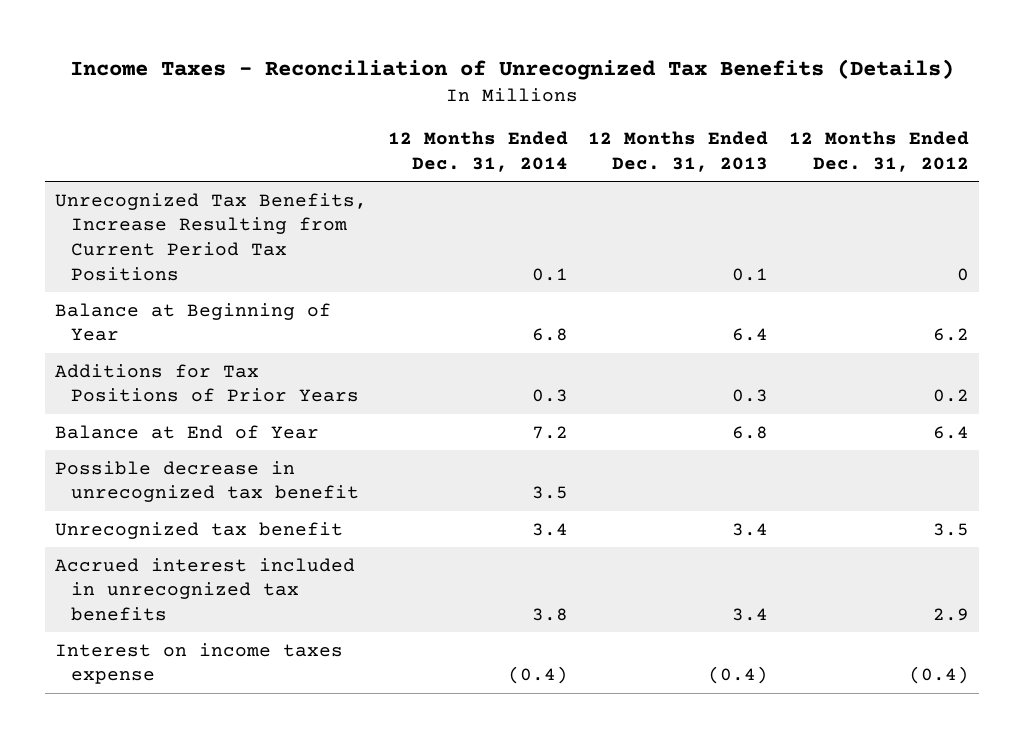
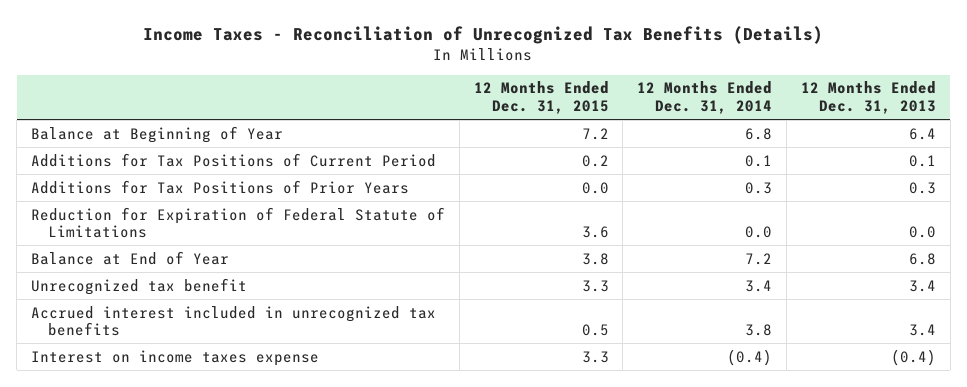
- | 12 Months Ended Dec. 31, 2014 | 12 Months Ended Dec. 31, 2013 | 12 Months Ended Dec. 31, 2012
+ | 12 Months Ended Dec. 31, 2015 | 12 Months Ended Dec. 31, 2014 | 12 Months Ended Dec. 31, 2013
- Unrecognized Tax Benefits, Increase Resulting from Current Period Tax Positions | 0.1 | 0.1 | 0
+ Additions for Tax Positions of Current Period | 0.2 | 0.1 | 0.1
+ Reduction for Expiration of Federal Statute of Limitations | 3.6 | 0.0 | 0.0
- Possible decrease in unrecognized tax benefit | 3.5 | |

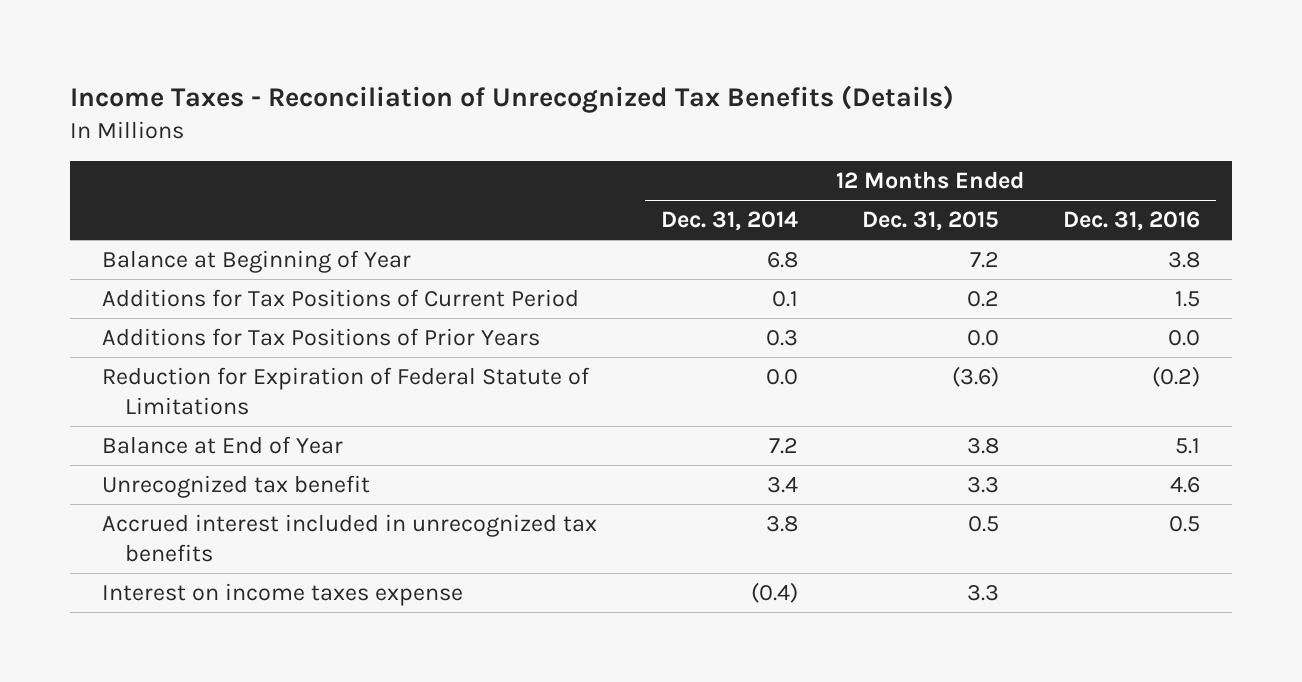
- | 12 Months Ended Dec. 31, 2015 | 12 Months Ended Dec. 31, 2014 | 12 Months Ended Dec. 31, 2013
+ | 12 Months Ended Dec. 31, 2014 | 12 Months Ended Dec. 31, 2015 | 12 Months Ended Dec. 31, 2016
- Reduction for Expiration of Federal Statute of Limitations | 3.6 | 0.0 | 0.0
+ Reduction for Expiration of Federal Statute of Limitations | 0.0 | (3.6) | (0.2)

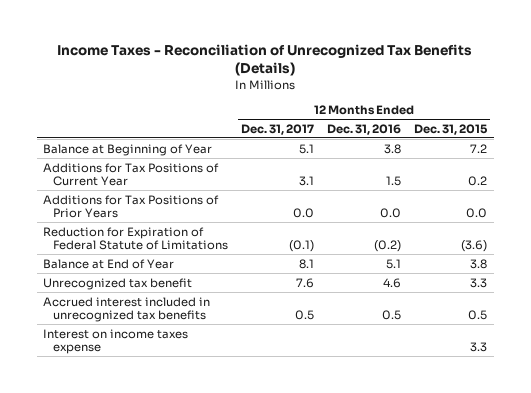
- | 12 Months Ended Dec. 31, 2014 | 12 Months Ended Dec. 31, 2015 | 12 Months Ended Dec. 31, 2016
+ | 12 Months Ended Dec. 31, 2017 | 12 Months Ended Dec. 31, 2016 | 12 Months Ended Dec. 31, 2015
- Additions for Tax Positions of Current Period | 0.1 | 0.2 | 1.5
+ Additions for Tax Positions of Current Year | 3.1 | 1.5 | 0.2

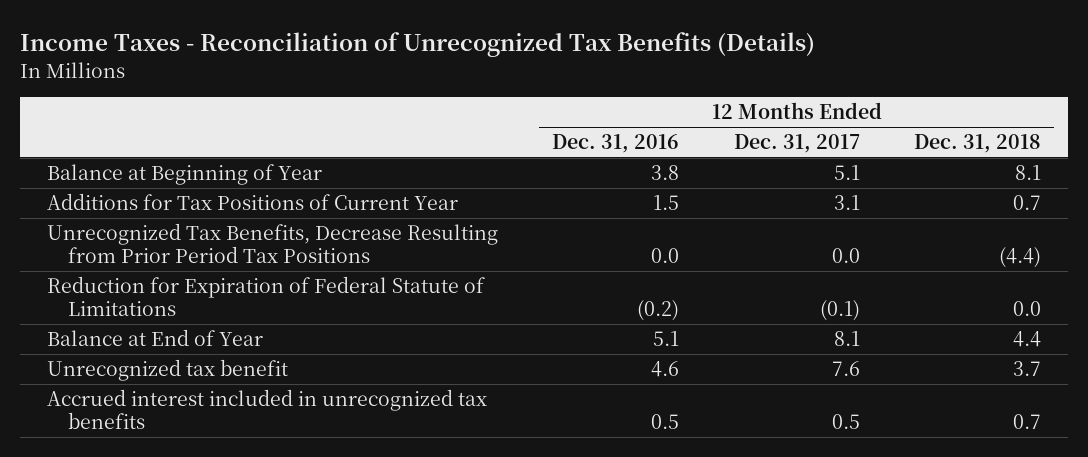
- | 12 Months Ended Dec. 31, 2017 | 12 Months Ended Dec. 31, 2016 | 12 Months Ended Dec. 31, 2015
+ | 12 Months Ended Dec. 31, 2016 | 12 Months Ended Dec. 31, 2017 | 12 Months Ended Dec. 31, 2018
- Additions for Tax Positions of Prior Years | 0.0 | 0.0 | 0.0
+ Unrecognized Tax Benefits, Decrease Resulting from Prior Period Tax Positions | 0.0 | 0.0 | (4.4)
- Interest on income taxes expense | | | 3.3

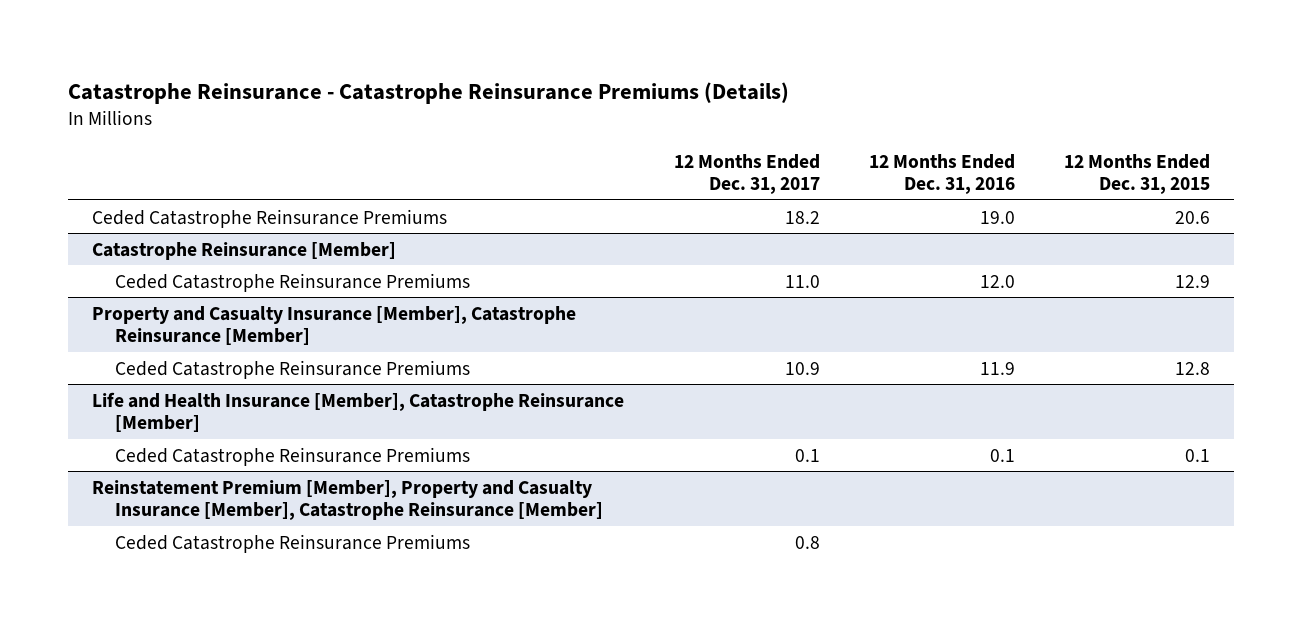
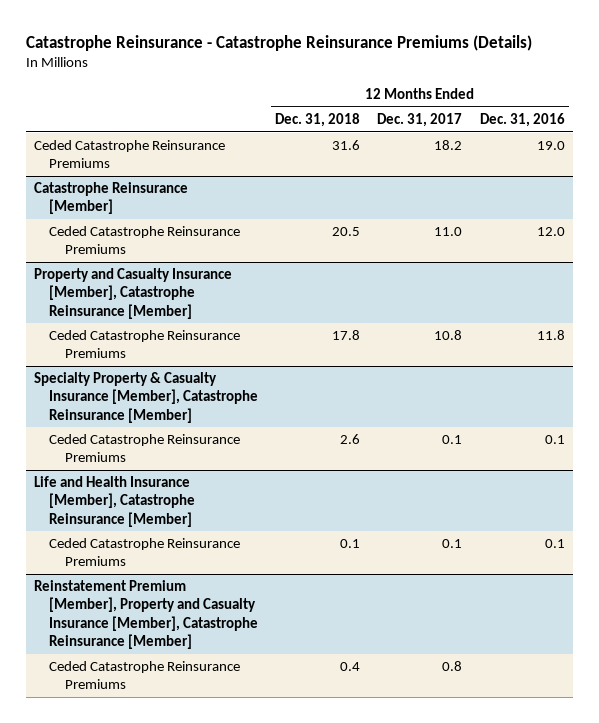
- | 12 Months Ended Dec. 31, 2017 | 12 Months Ended Dec. 31, 2016 | 12 Months Ended Dec. 31, 2015
+ | 12 Months Ended Dec. 31, 2018 | 12 Months Ended Dec. 31, 2017 | 12 Months Ended Dec. 31, 2016
@ Property and Casualty Insurance [Member], Catastrophe Reinsurance [Member]
- Ceded Catastrophe Reinsurance Premiums | 10.9 | 11.9 | 12.8
+ Ceded Catastrophe Reinsurance Premiums | 17.8 | 10.8 | 11.8
+ Specialty Property & Casualty Insurance [Member], Catastrophe Reinsurance [Member]
+ Ceded Catastrophe Reinsurance Premiums | 2.6 | 0.1 | 0.1

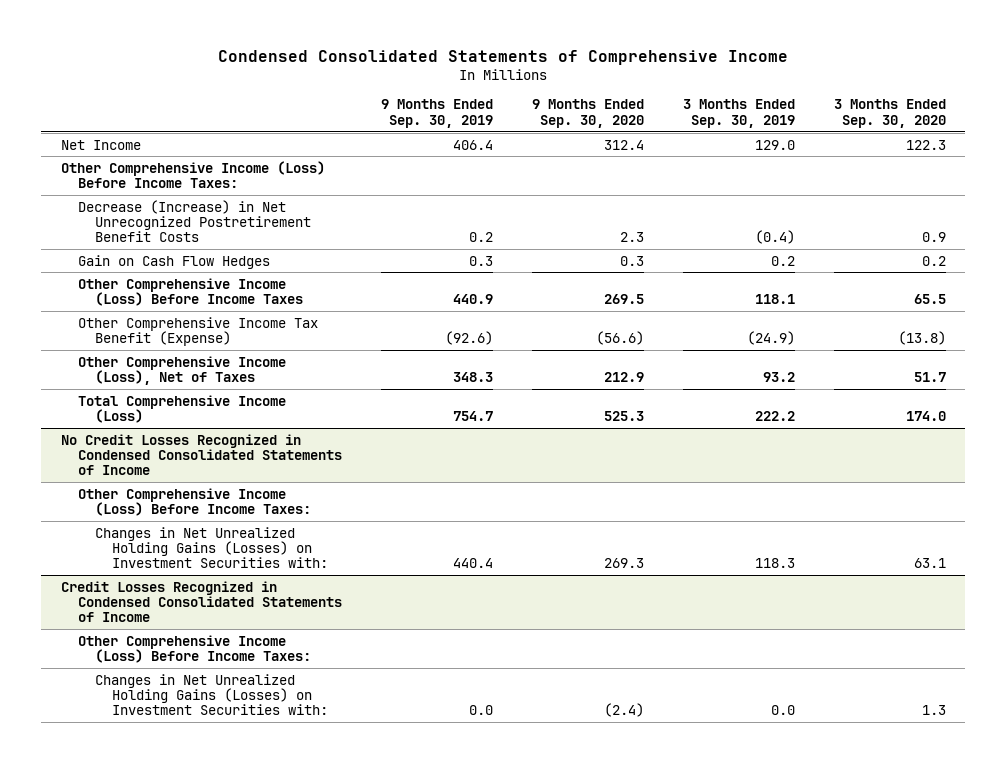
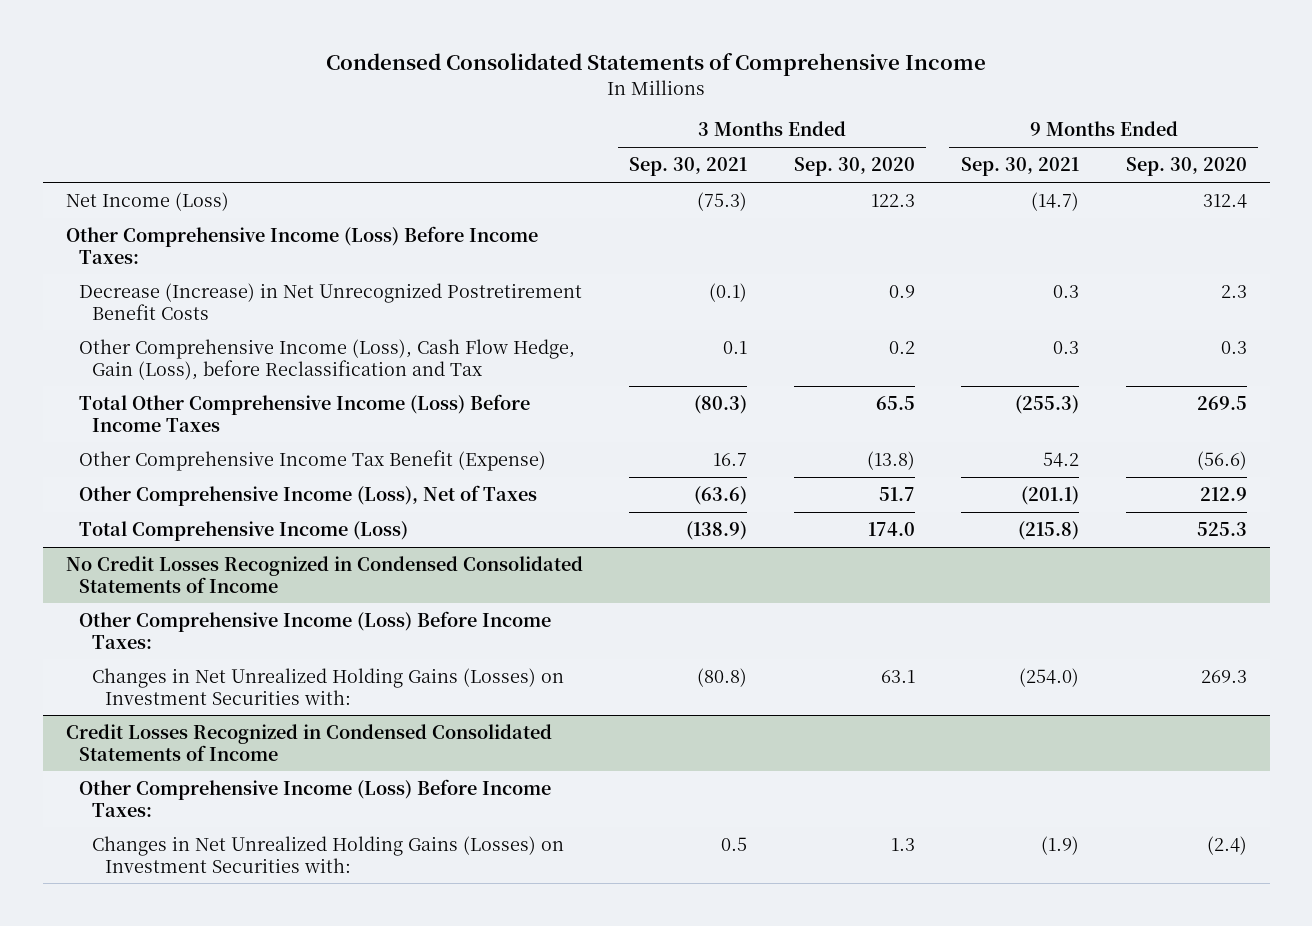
- | 9 Months Ended Sep. 30, 2019 | 9 Months Ended Sep. 30, 2020 | 3 Months Ended Sep. 30, 2019 | 3 Months Ended Sep. 30, 2020
+ | 3 Months Ended Sep. 30, 2021 | 3 Months Ended Sep. 30, 2020 | 9 Months Ended Sep. 30, 2021 | 9 Months Ended Sep. 30, 2020
- Net Income | 406.4 | 312.4 | 129.0 | 122.3
+ Net Income (Loss) | (75.3) | 122.3 | (14.7) | 312.4
- Gain on Cash Flow Hedges | 0.3 | 0.3 | 0.2 | 0.2
- Other Comprehensive Income (Loss) Before Income Taxes | 440.9 | 269.5 | 118.1 | 65.5
+ Other Comprehensive Income (Loss), Cash Flow Hedge, Gain (Loss), before Reclassification and Tax | 0.1 | 0.2 | 0.3 | 0.3
+ Total Other Comprehensive Income (Loss) Before Income Taxes | (80.3) | 65.5 | (255.3) | 269.5

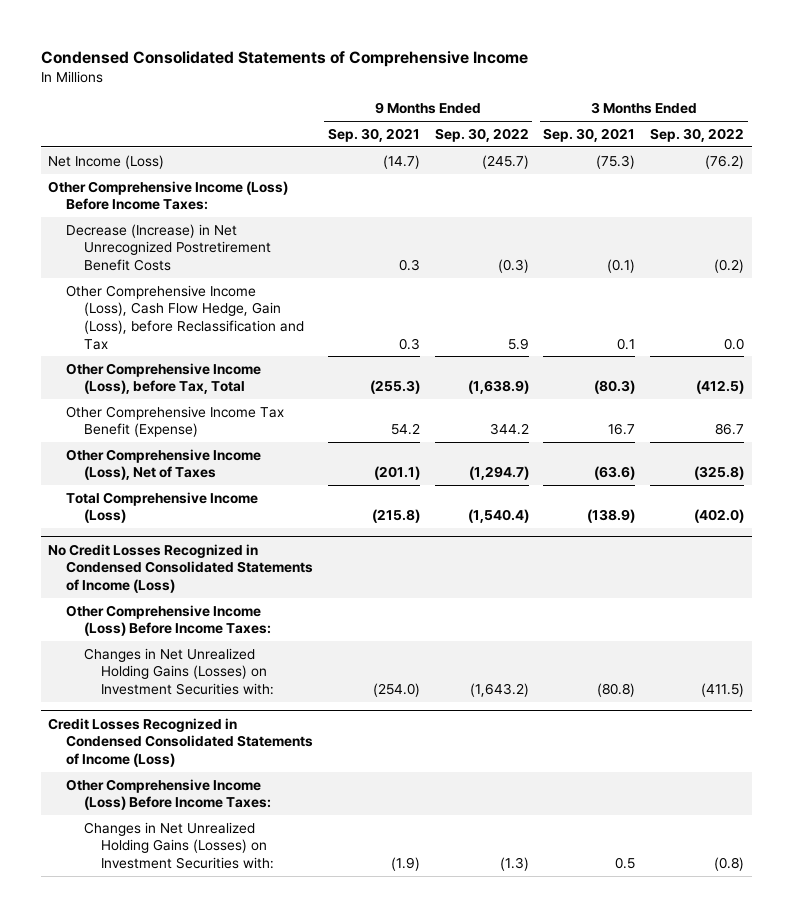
- | 3 Months Ended Sep. 30, 2021 | 3 Months Ended Sep. 30, 2020 | 9 Months Ended Sep. 30, 2021 | 9 Months Ended Sep. 30, 2020
+ | 9 Months Ended Sep. 30, 2021 | 9 Months Ended Sep. 30, 2022 | 3 Months Ended Sep. 30, 2021 | 3 Months Ended Sep. 30, 2022
- Total Other Comprehensive Income (Loss) Before Income Taxes | (80.3) | 65.5 | (255.3) | 269.5
+ Other Comprehensive Income (Loss), before Tax, Total | (255.3) | (1,638.9) | (80.3) | (412.5)
- No Credit Losses Recognized in Condensed Consolidated Statements of Income
+ No Credit Losses Recognized in Condensed Consolidated Statements of Income (Loss)
- Credit Losses Recognized in Condensed Consolidated Statements of Income
+ Credit Losses Recognized in Condensed Consolidated Statements of Income (Loss)

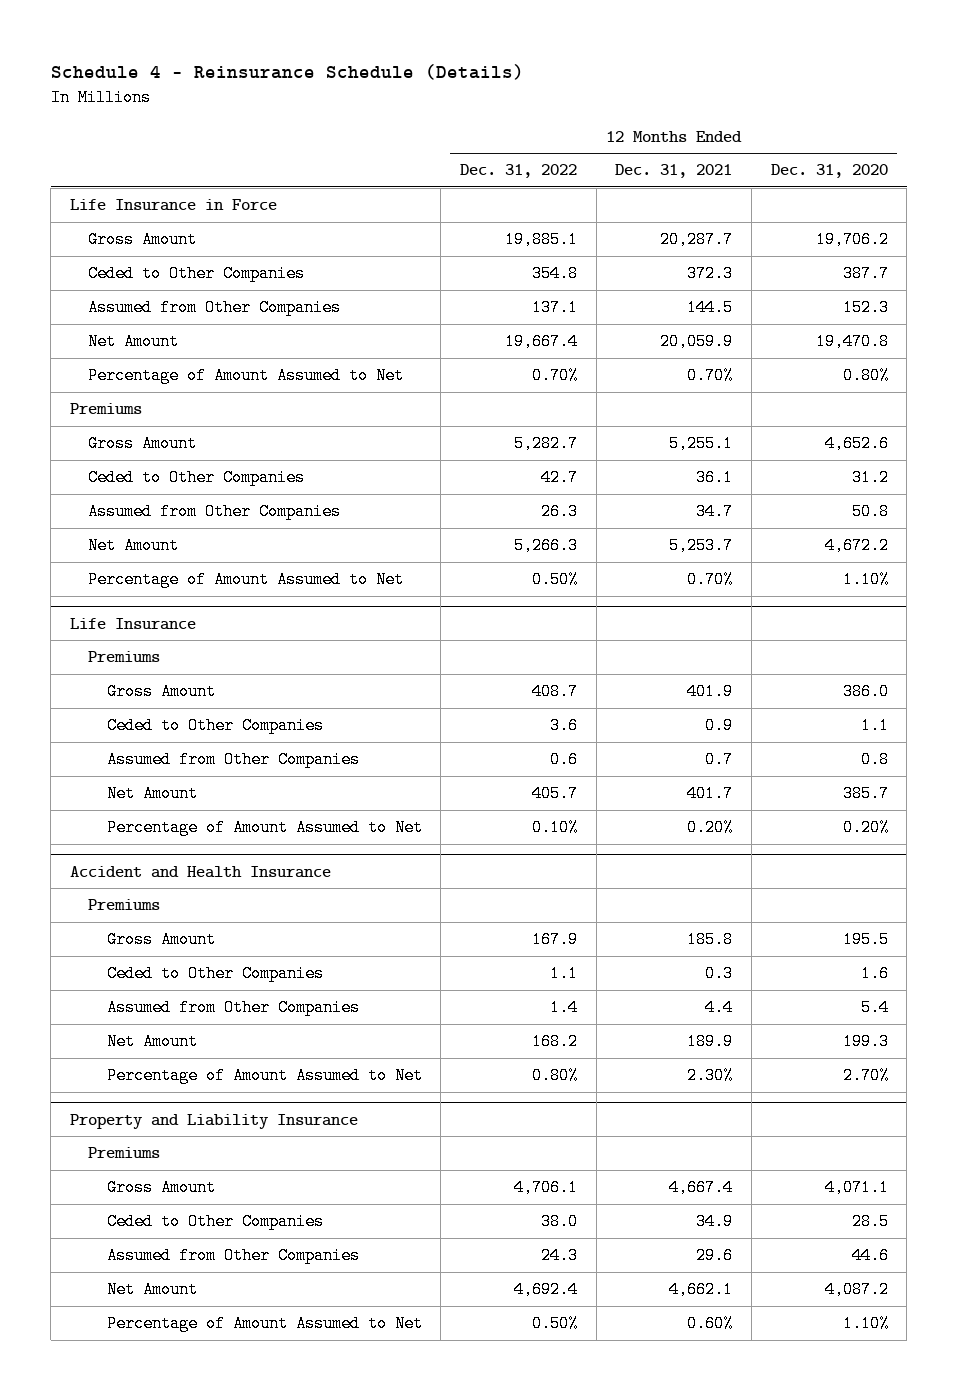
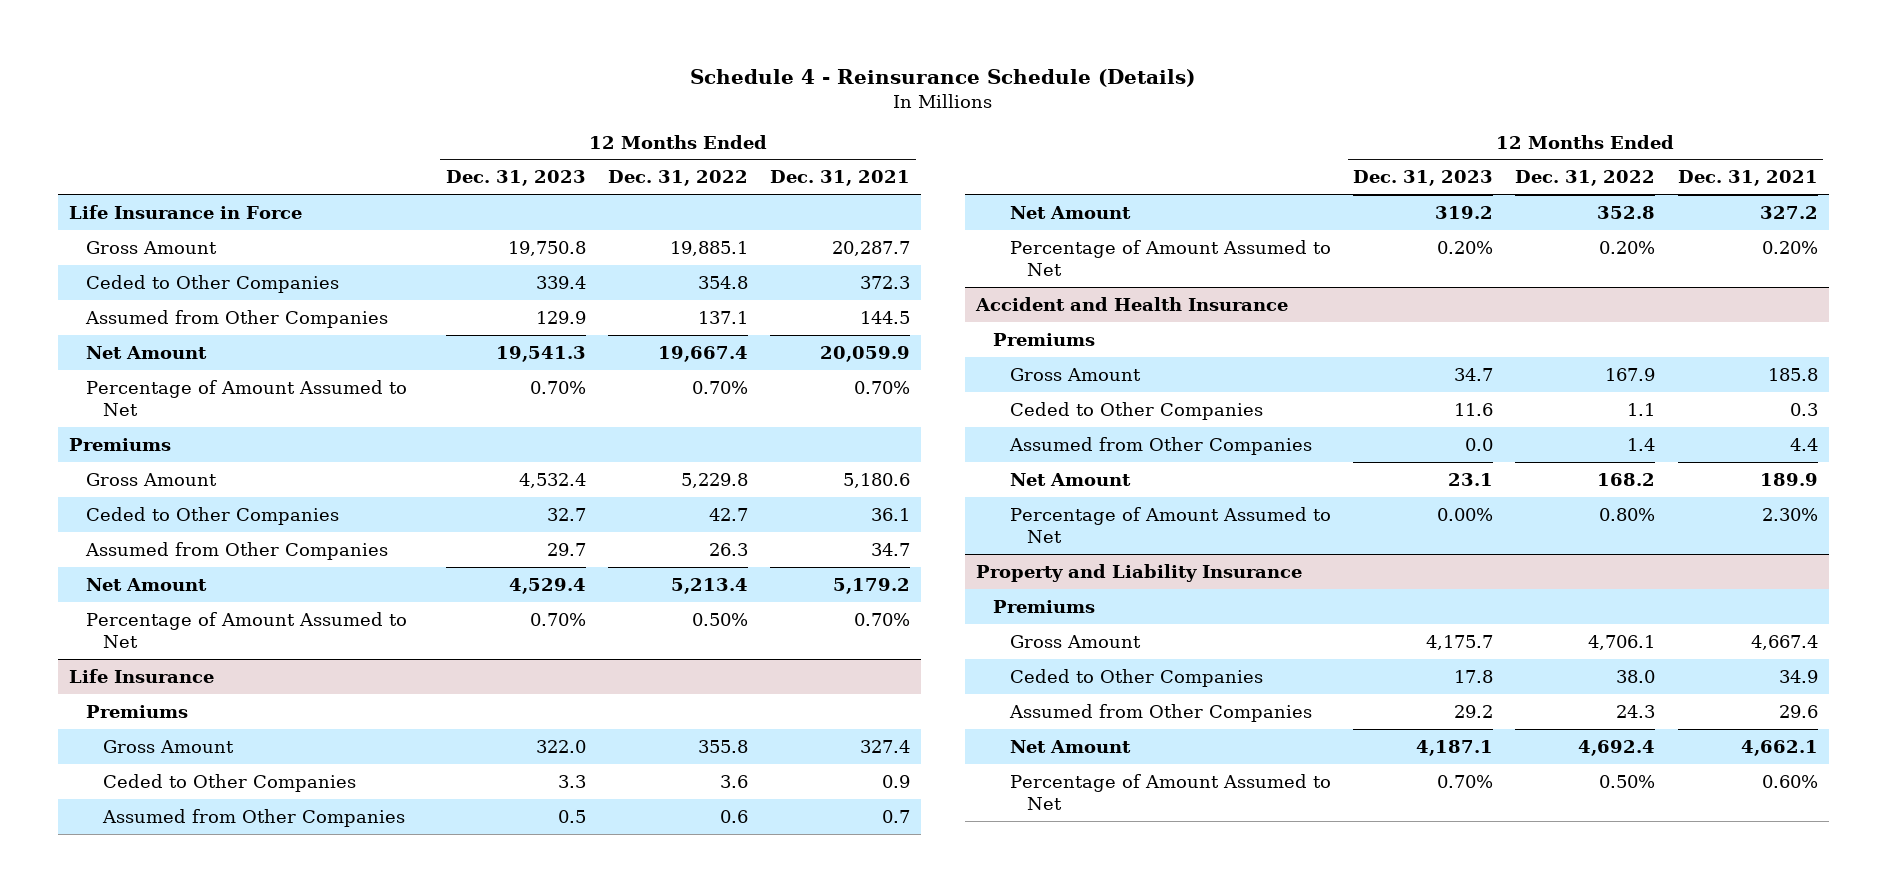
- | 12 Months Ended Dec. 31, 2022 | 12 Months Ended Dec. 31, 2021 | 12 Months Ended Dec. 31, 2020
+ | 12 Months Ended Dec. 31, 2023 | 12 Months Ended Dec. 31, 2022 | 12 Months Ended Dec. 31, 2021
- Gross Amount | 5,282.7 | 5,255.1 | 4,652.6
+ Gross Amount | 4,532.4 | 5,229.8 | 5,180.6
- Net Amount | 5,266.3 | 5,253.7 | 4,672.2
+ Net Amount | 4,529.4 | 5,213.4 | 5,179.2
@ Life Insurance
- Gross Amount | 408.7 | 401.9 | 386.0
+ Gross Amount | 322.0 | 355.8 | 327.4
- Net Amount | 405.7 | 401.7 | 385.7
- Percentage of Amount Assumed to Net | 0.10% | 0.20% | 0.20%
+ Net Amount | 319.2 | 352.8 | 327.2
+ Percentage of Amount Assumed to Net | 0.20% | 0.20% | 0.20%

